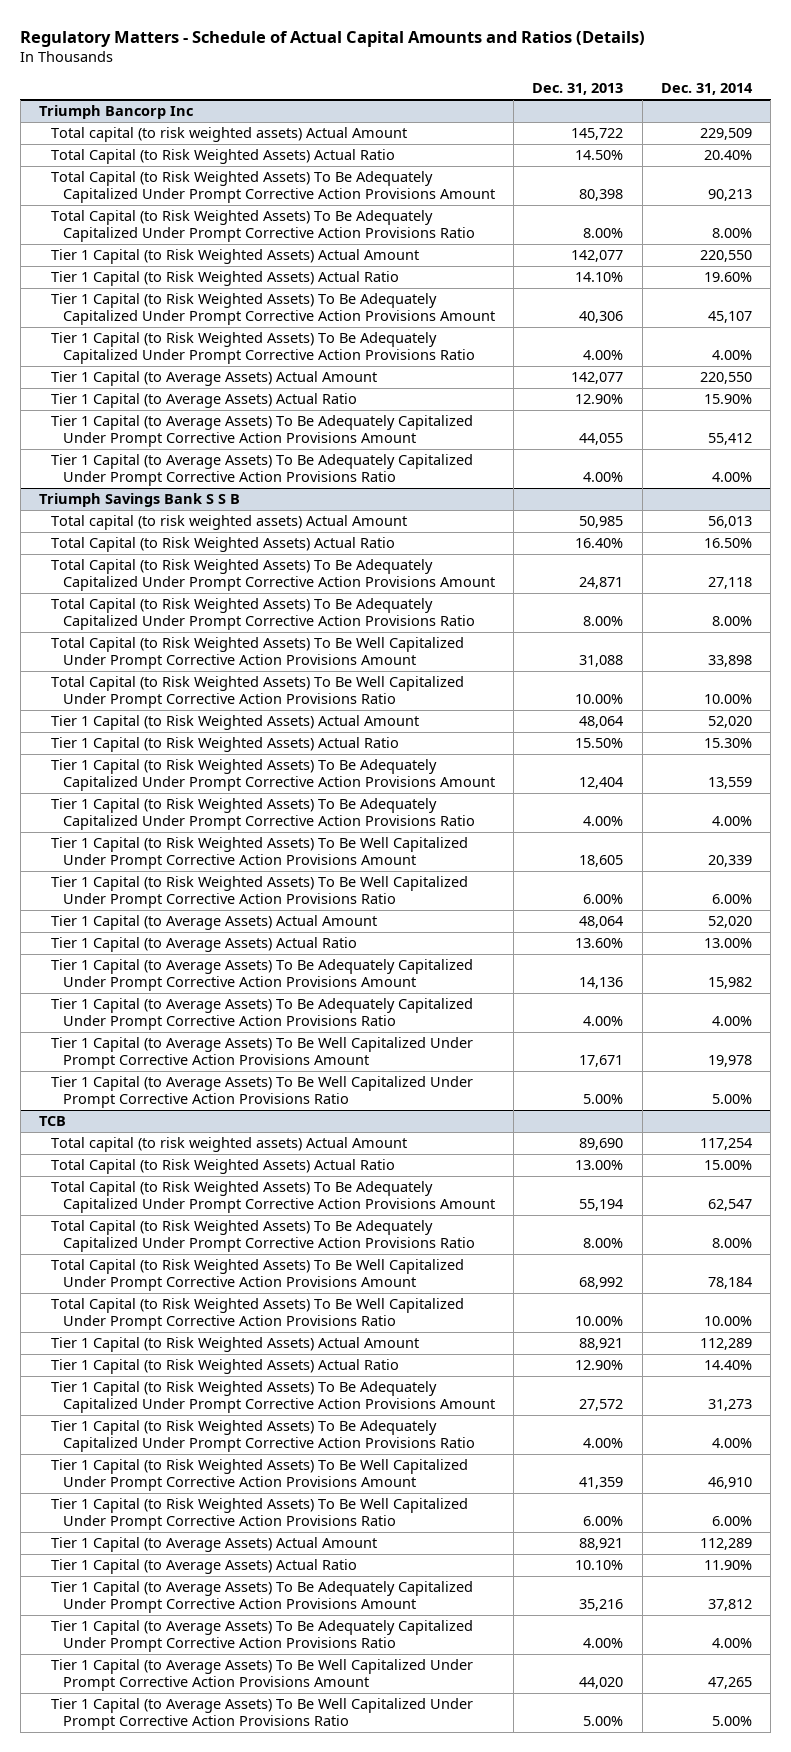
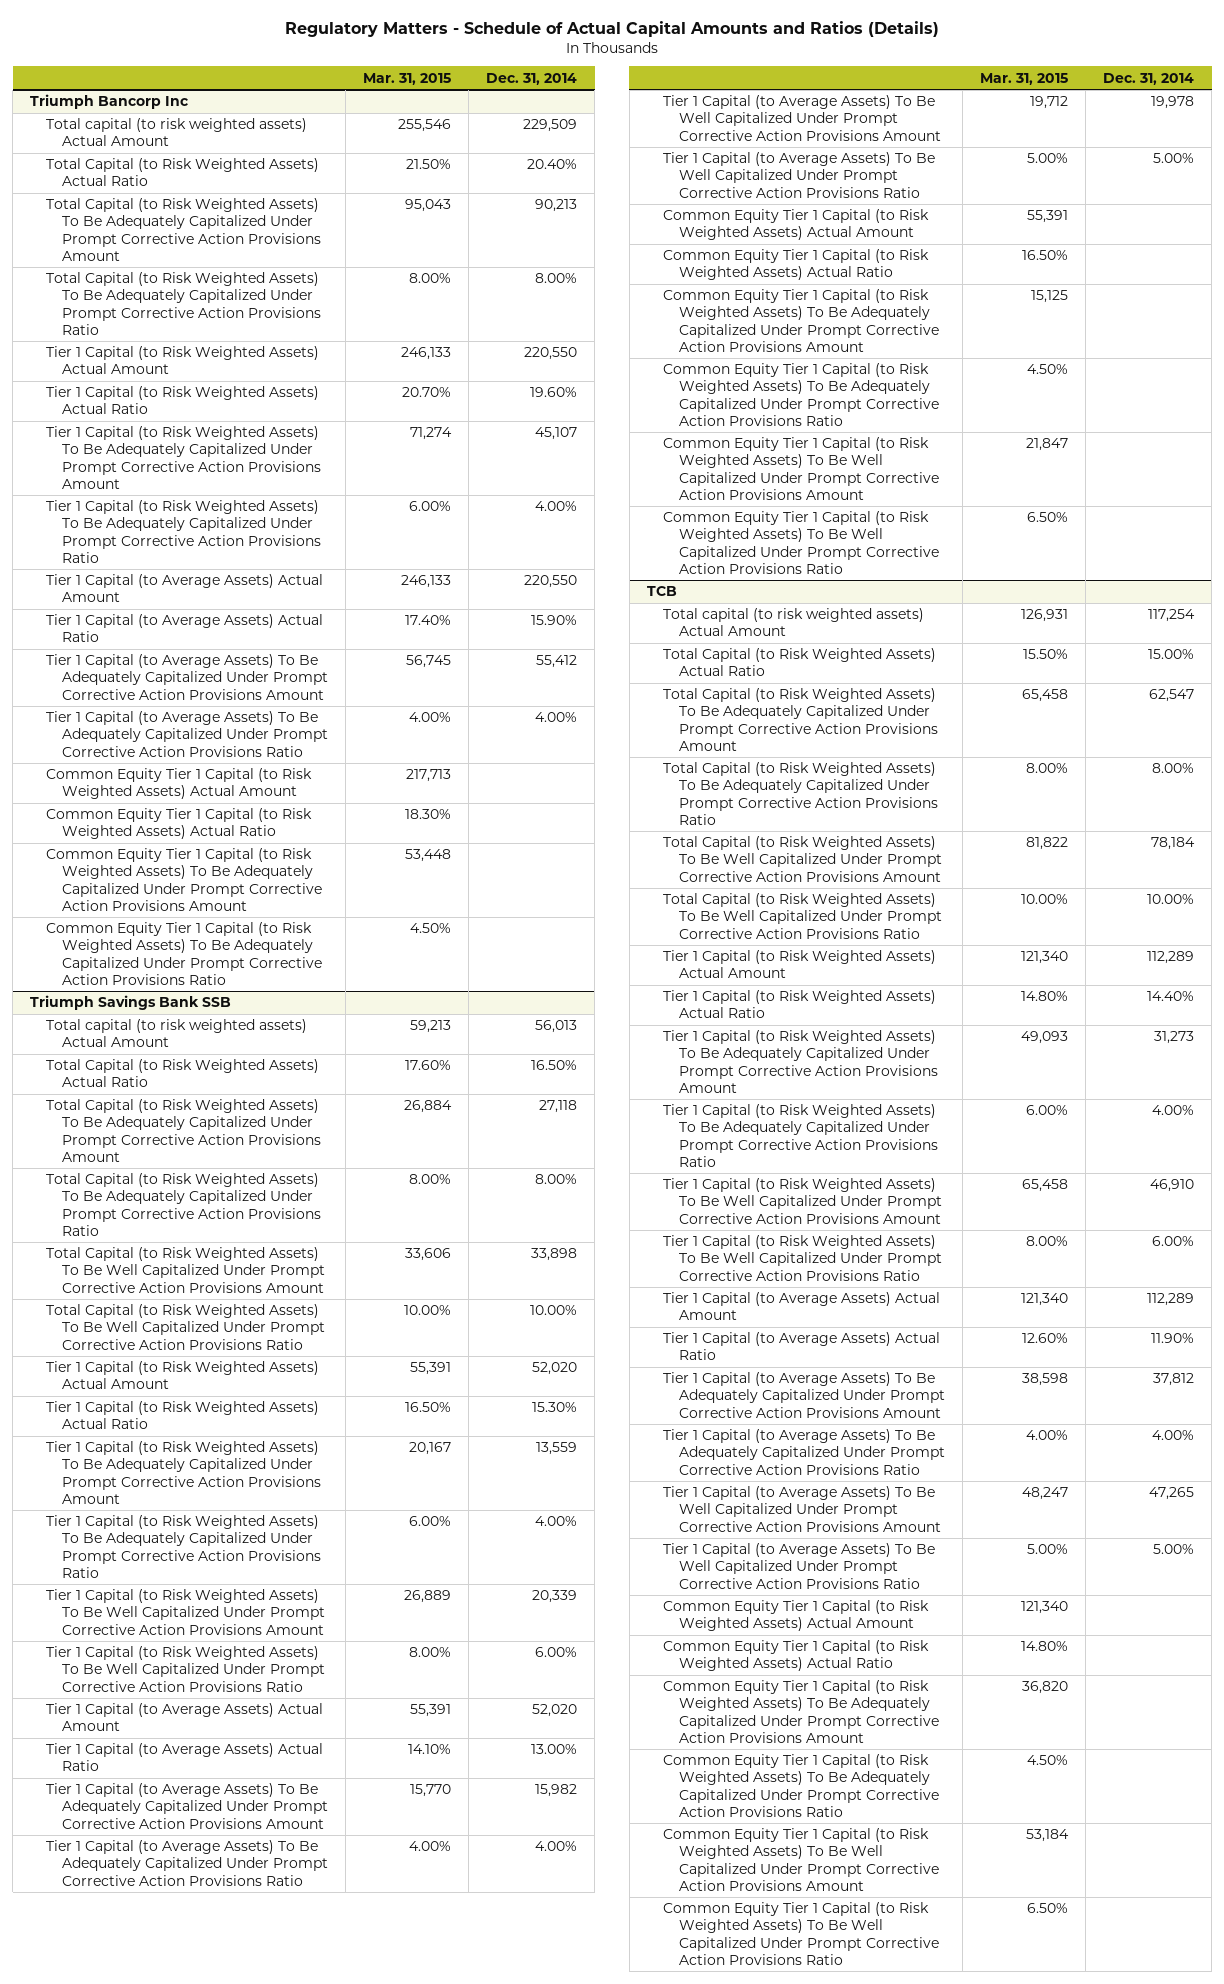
- | Dec. 31, 2013 | Dec. 31, 2014
+ | Mar. 31, 2015 | Dec. 31, 2014
- Triumph Savings Bank S S B
@ Triumph Bancorp Inc
+ Common Equity Tier 1 Capital (to Risk Weighted Assets) Actual Amount | 217,713 |
+ Common Equity Tier 1 Capital (to Risk Weighted Assets) Actual Ratio | 18.30% |
+ Common Equity Tier 1 Capital (to Risk Weighted Assets) To Be Adequately Capitalized Under Prompt Corrective Action Provisions Amount | 53,448 |
+ Common Equity Tier 1 Capital (to Risk Weighted Assets) To Be Adequately Capitalized Under Prompt Corrective Action Provisions Ratio | 4.50% |
+ Triumph Savings Bank SSB
+ Common Equity Tier 1 Capital (to Risk Weighted Assets) Actual Amount | 55,391 |
+ Common Equity Tier 1 Capital (to Risk Weighted Assets) Actual Ratio | 16.50% |
+ Common Equity Tier 1 Capital (to Risk Weighted Assets) To Be Adequately Capitalized Under Prompt Corrective Action Provisions Amount | 15,125 |
+ Common Equity Tier 1 Capital (to Risk Weighted Assets) To Be Adequately Capitalized Under Prompt Corrective Action Provisions Ratio | 4.50% |
+ Common Equity Tier 1 Capital (to Risk Weighted Assets) To Be Well Capitalized Under Prompt Corrective Action Provisions Amount | 21,847 |
+ Common Equity Tier 1 Capital (to Risk Weighted Assets) To Be Well Capitalized Under Prompt Corrective Action Provisions Ratio | 6.50% |
@ TCB
+ Common Equity Tier 1 Capital (to Risk Weighted Assets) Actual Amount | 121,340 |
+ Common Equity Tier 1 Capital (to Risk Weighted Assets) Actual Ratio | 14.80% |
+ Common Equity Tier 1 Capital (to Risk Weighted Assets) To Be Adequately Capitalized Under Prompt Corrective Action Provisions Amount | 36,820 |
+ Common Equity Tier 1 Capital (to Risk Weighted Assets) To Be Adequately Capitalized Under Prompt Corrective Action Provisions Ratio | 4.50% |
+ Common Equity Tier 1 Capital (to Risk Weighted Assets) To Be Well Capitalized Under Prompt Corrective Action Provisions Amount | 53,184 |
+ Common Equity Tier 1 Capital (to Risk Weighted Assets) To Be Well Capitalized Under Prompt Corrective Action Provisions Ratio | 6.50% |

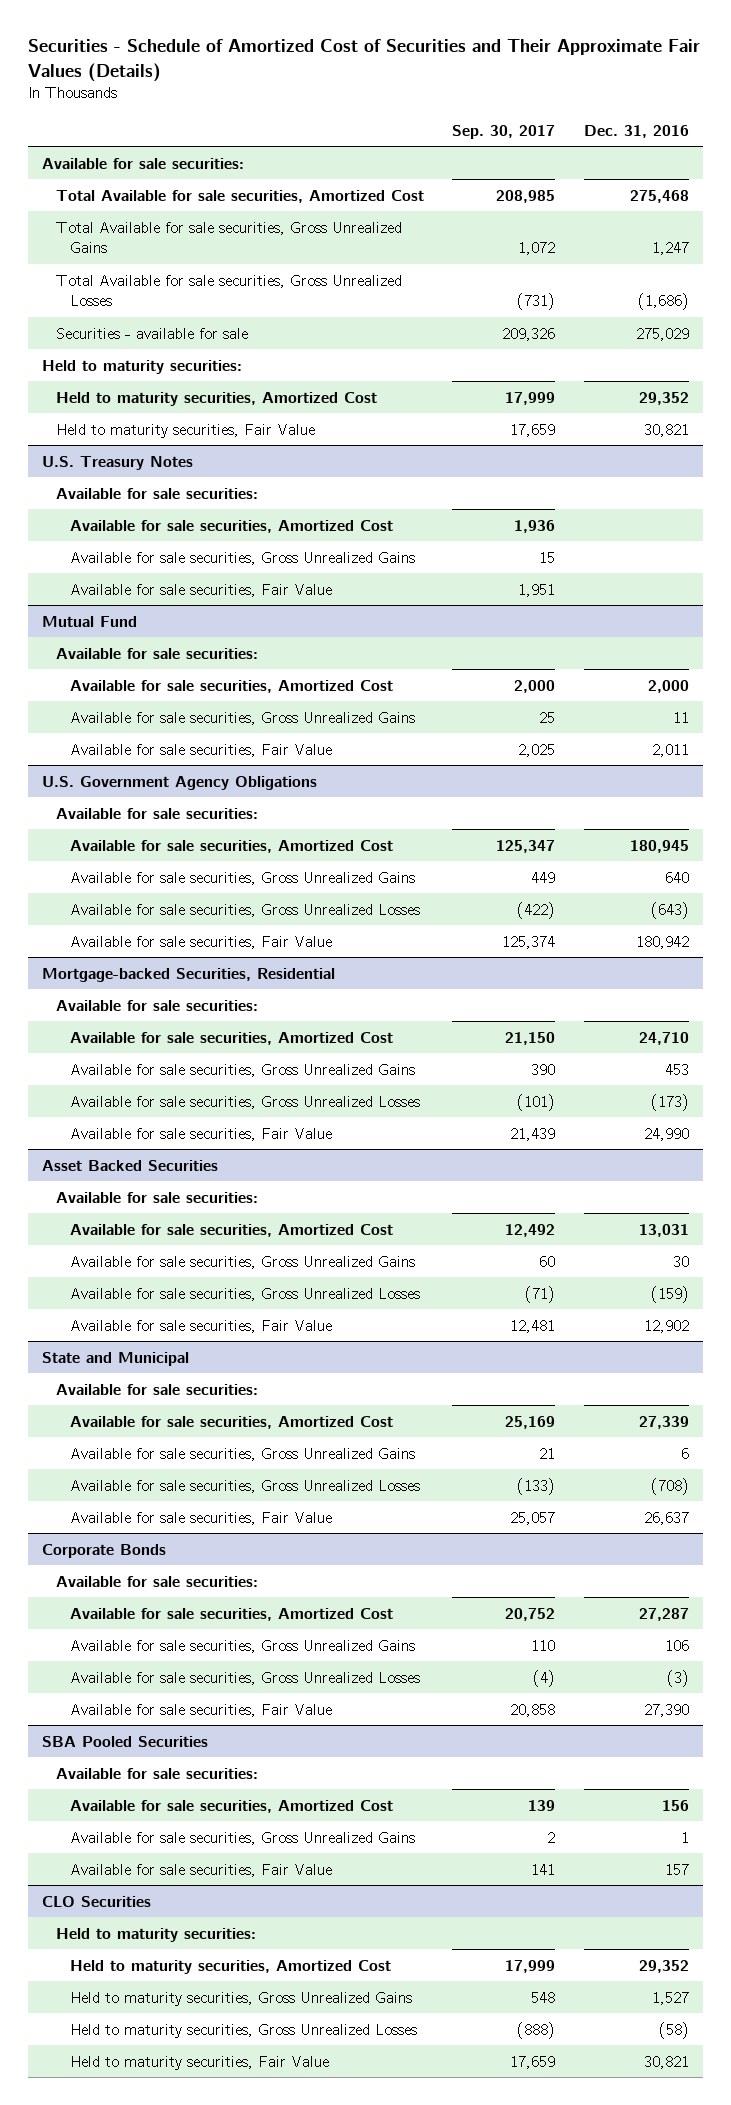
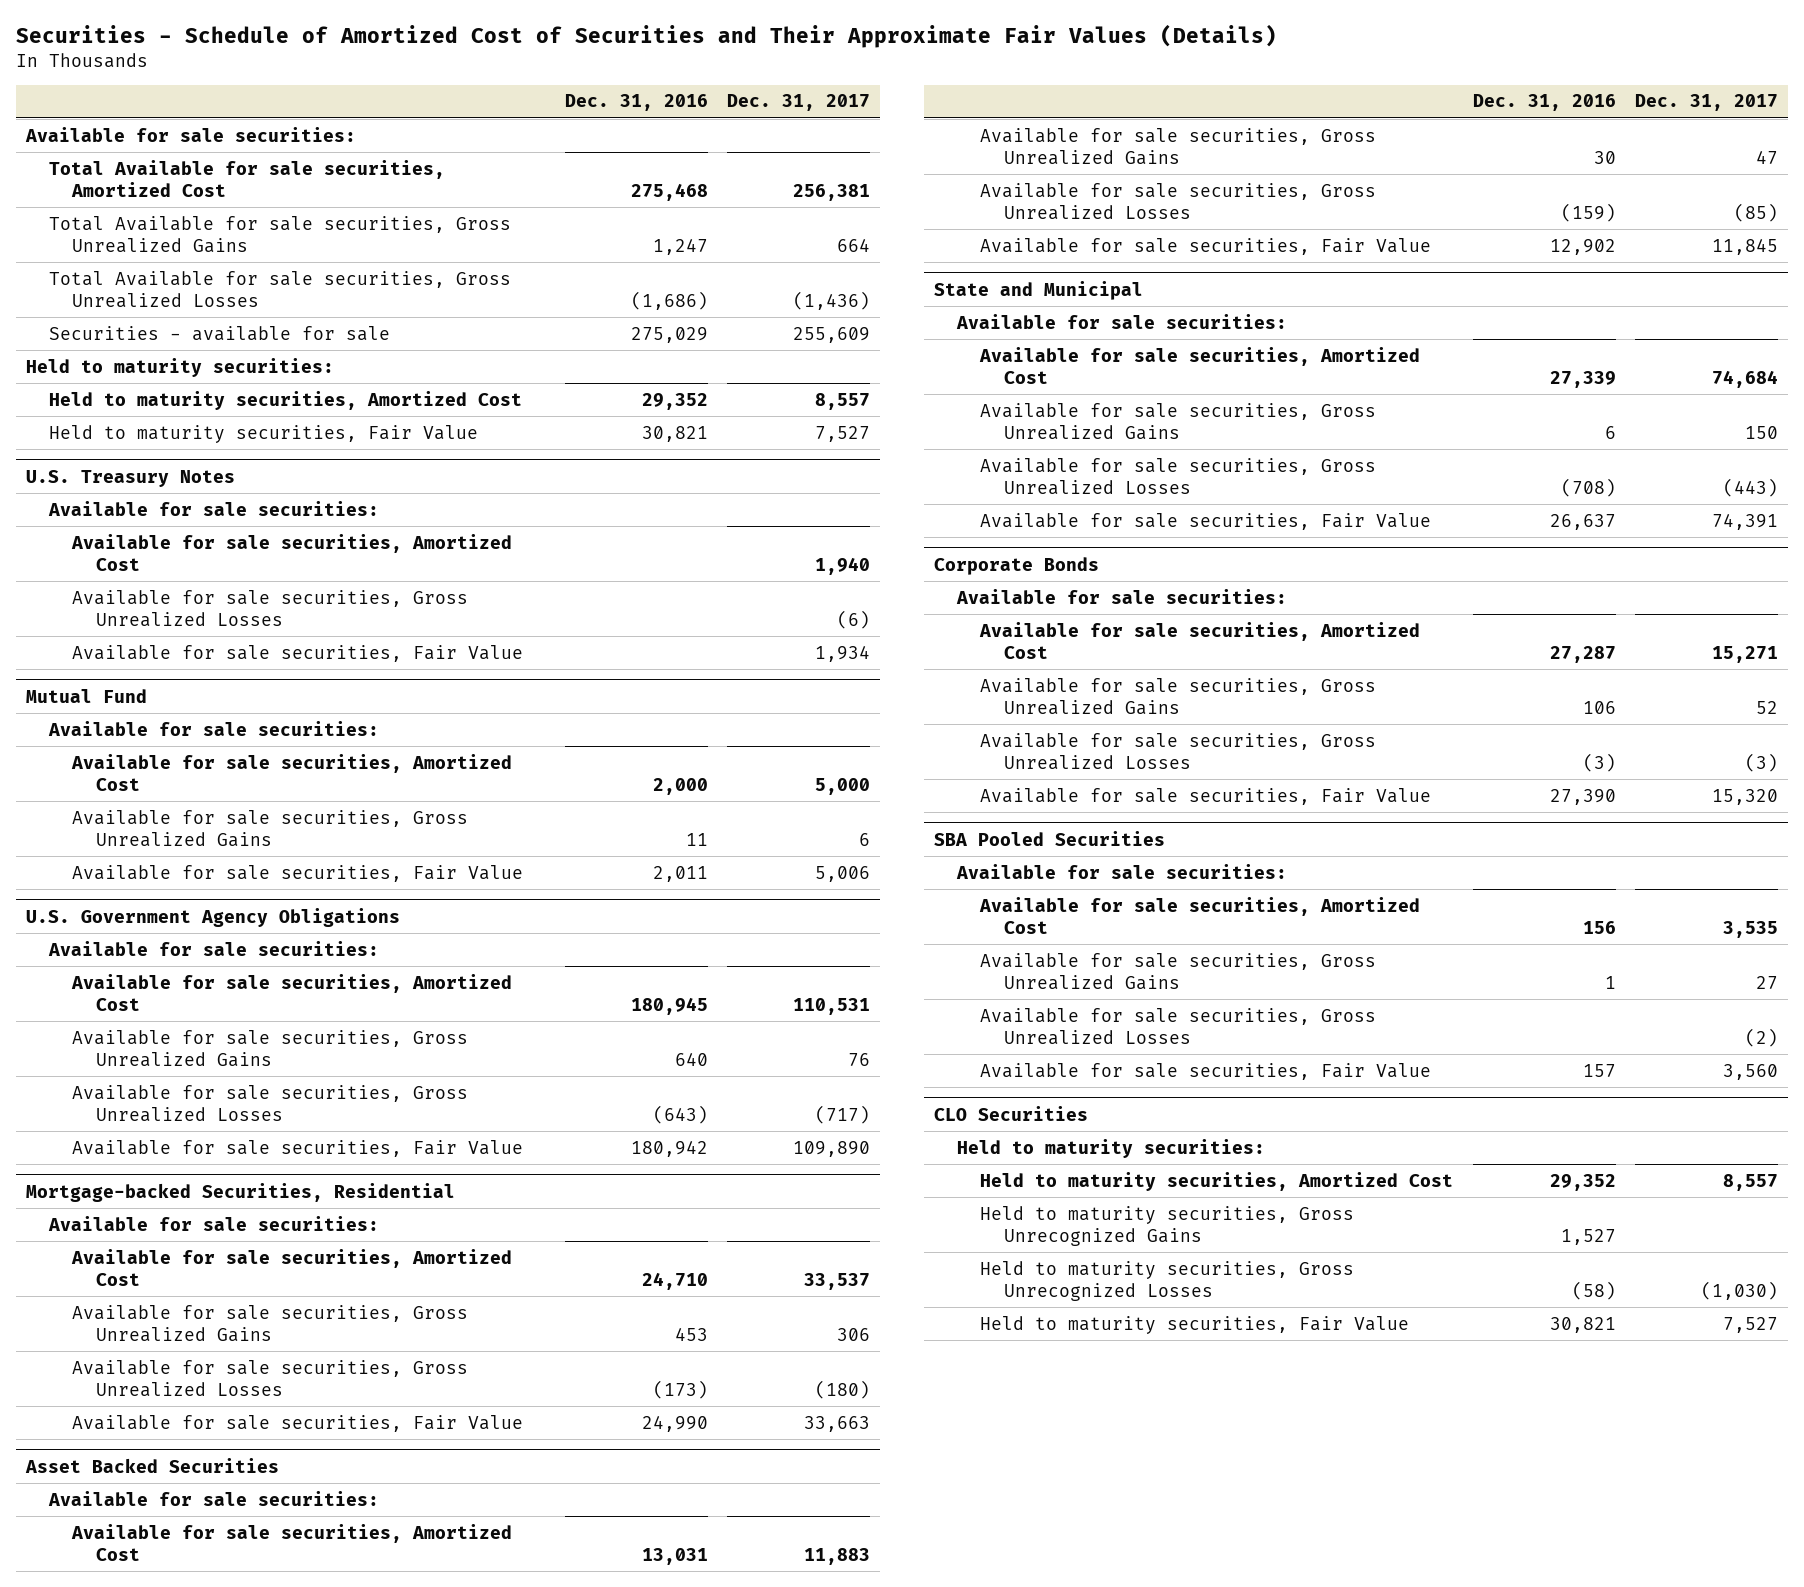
- | Sep. 30, 2017 | Dec. 31, 2016
+ | Dec. 31, 2016 | Dec. 31, 2017
@ U.S. Treasury Notes
- Available for sale securities, Gross Unrealized Gains | 15 |
+ Available for sale securities, Gross Unrealized Losses | | (6)
@ SBA Pooled Securities
+ Available for sale securities, Gross Unrealized Losses | | (2)
@ CLO Securities
- Held to maturity securities, Gross Unrealized Gains | 548 | 1,527
- Held to maturity securities, Gross Unrealized Losses | (888) | (58)
+ Held to maturity securities, Gross Unrecognized Gains | 1,527 |
+ Held to maturity securities, Gross Unrecognized Losses | (58) | (1,030)

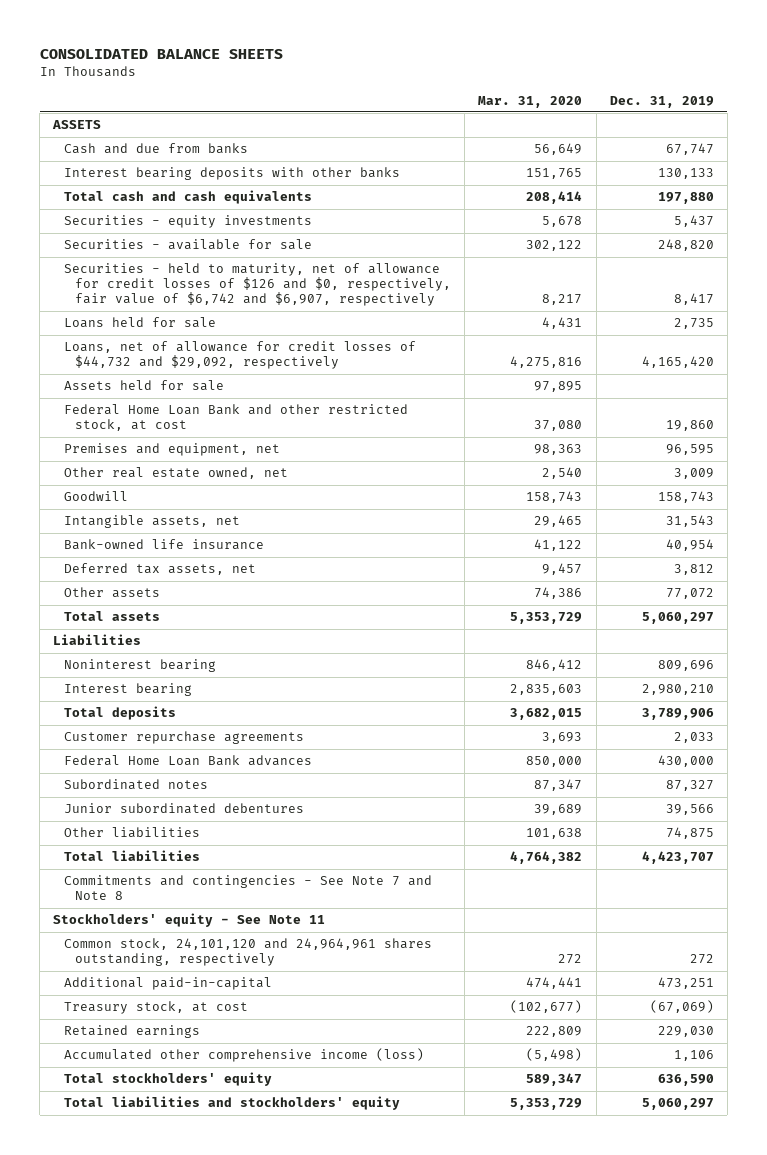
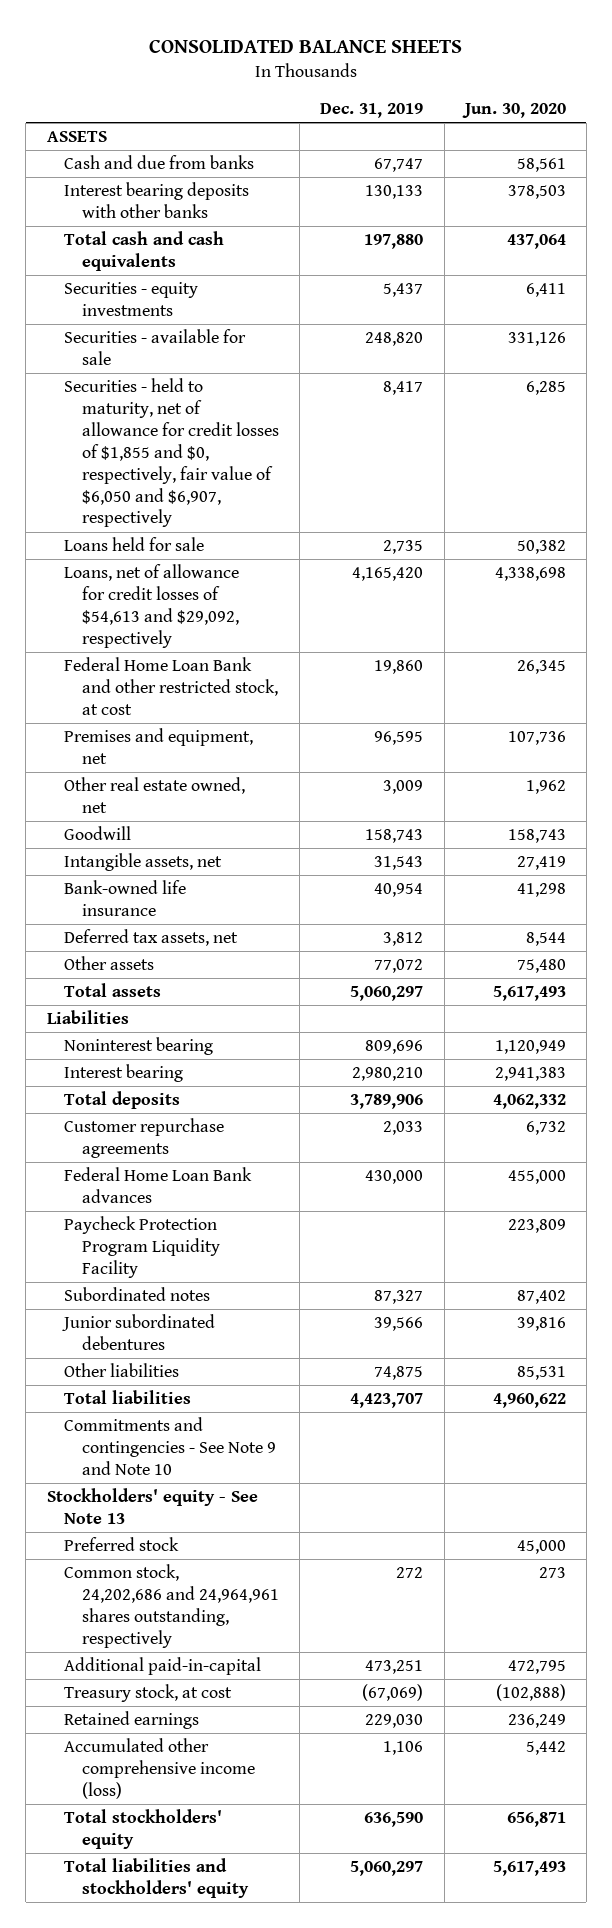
- | Mar. 31, 2020 | Dec. 31, 2019
+ | Dec. 31, 2019 | Jun. 30, 2020
- Securities - held to maturity, net of allowance for credit losses of $126 and $0, respectively, fair value of $6,742 and $6,907, respectively | 8,217 | 8,417
+ Securities - held to maturity, net of allowance for credit losses of $1,855 and $0, respectively, fair value of $6,050 and $6,907, respectively | 8,417 | 6,285
- Loans, net of allowance for credit losses of $44,732 and $29,092, respectively | 4,275,816 | 4,165,420
- Assets held for sale | 97,895 |
+ Loans, net of allowance for credit losses of $54,613 and $29,092, respectively | 4,165,420 | 4,338,698
+ Paycheck Protection Program Liquidity Facility | | 223,809
- Commitments and contingencies - See Note 7 and Note 8
- Stockholders' equity - See Note 11
- Common stock, 24,101,120 and 24,964,961 shares outstanding, respectively | 272 | 272
+ Commitments and contingencies - See Note 9 and Note 10
+ Stockholders' equity - See Note 13
+ Preferred stock | | 45,000
+ Common stock, 24,202,686 and 24,964,961 shares outstanding, respectively | 272 | 273

